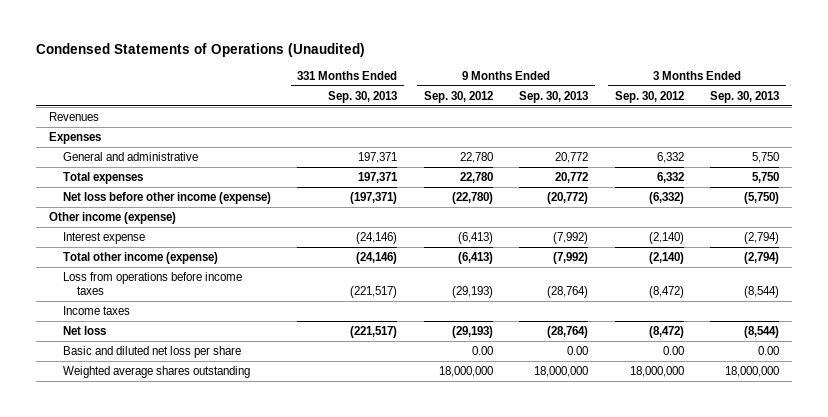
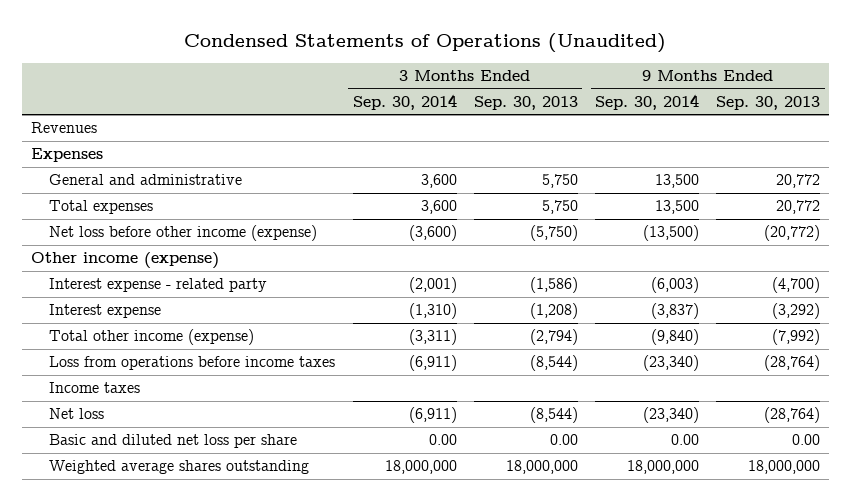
- | 331 Months Ended Sep. 30, 2013 | 9 Months Ended Sep. 30, 2012 | 9 Months Ended Sep. 30, 2013 | 3 Months Ended Sep. 30, 2012 | 3 Months Ended Sep. 30, 2013
+ | 3 Months Ended Sep. 30, 2014 | 3 Months Ended Sep. 30, 2013 | 9 Months Ended Sep. 30, 2014 | 9 Months Ended Sep. 30, 2013
- Interest expense | (24,146) | (6,413) | (7,992) | (2,140) | (2,794)
+ Interest expense - related party | (2,001) | (1,586) | (6,003) | (4,700)
+ Interest expense | (1,310) | (1,208) | (3,837) | (3,292)

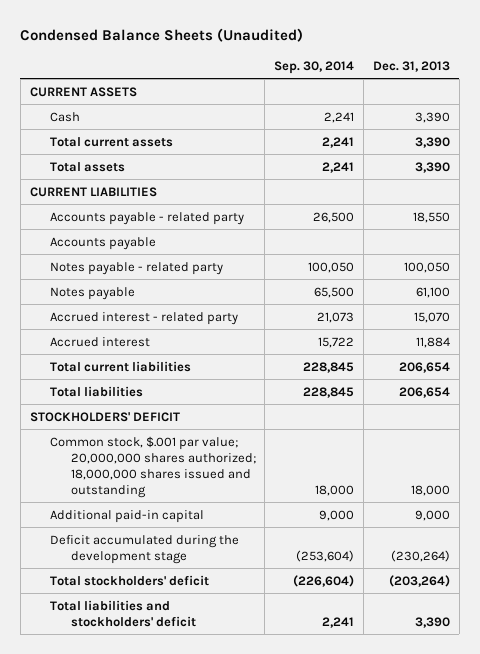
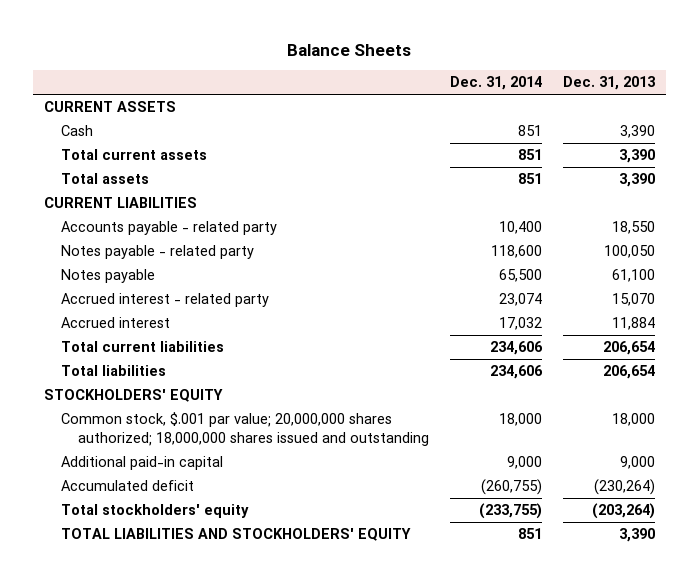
- Condensed Balance Sheets (Unaudited)
+ Balance Sheets
- | Sep. 30, 2014 | Dec. 31, 2013
+ | Dec. 31, 2014 | Dec. 31, 2013
- Accounts payable
- STOCKHOLDERS' DEFICIT
+ STOCKHOLDERS' EQUITY
- Deficit accumulated during the development stage | (253,604) | (230,264)
- Total stockholders' deficit | (226,604) | (203,264)
- Total liabilities and stockholders' deficit | 2,241 | 3,390
+ Accumulated deficit | (260,755) | (230,264)
+ Total stockholders' equity | (233,755) | (203,264)
+ TOTAL LIABILITIES AND STOCKHOLDERS' EQUITY | 851 | 3,390

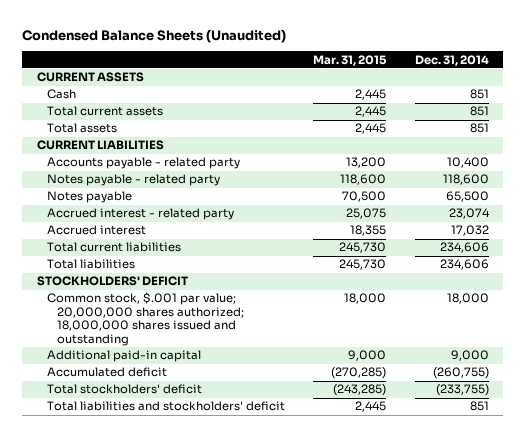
- Balance Sheets
+ Condensed Balance Sheets (Unaudited)
- | Dec. 31, 2014 | Dec. 31, 2013
+ | Mar. 31, 2015 | Dec. 31, 2014
- STOCKHOLDERS' EQUITY
+ STOCKHOLDERS' DEFICIT
- Total stockholders' equity | (233,755) | (203,264)
- TOTAL LIABILITIES AND STOCKHOLDERS' EQUITY | 851 | 3,390
+ Total stockholders' deficit | (243,285) | (233,755)
+ Total liabilities and stockholders' deficit | 2,445 | 851

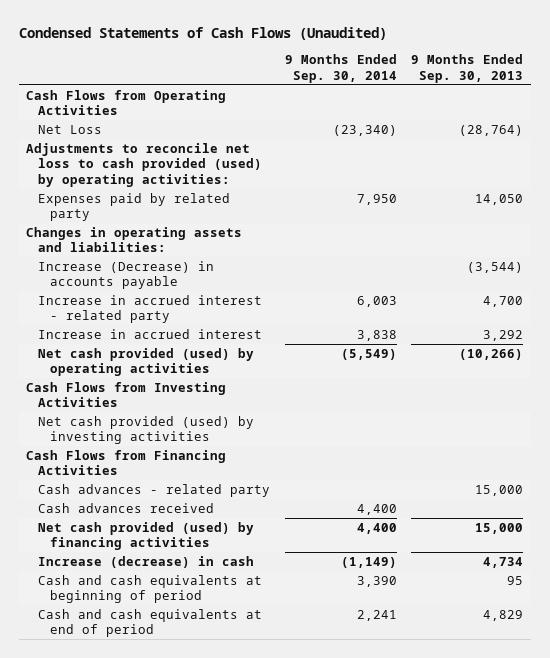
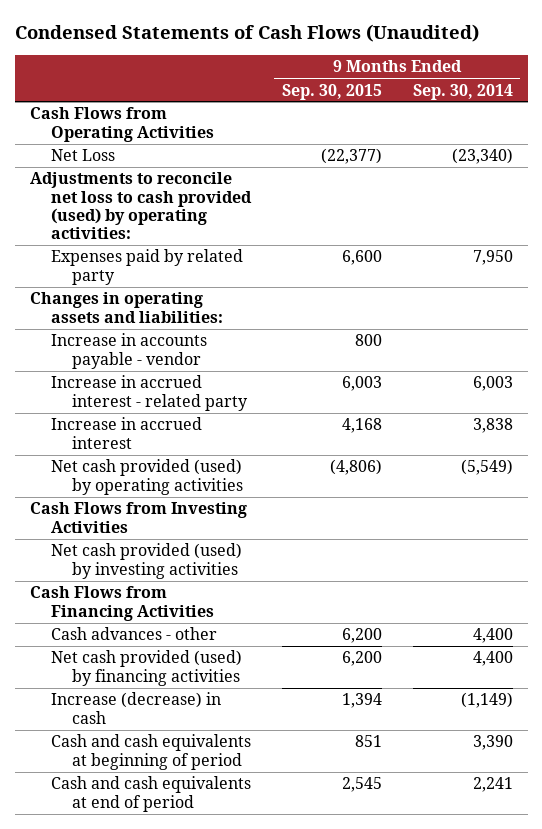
- | 9 Months Ended Sep. 30, 2014 | 9 Months Ended Sep. 30, 2013
+ | 9 Months Ended Sep. 30, 2015 | 9 Months Ended Sep. 30, 2014
- Increase (Decrease) in accounts payable | | (3,544)
+ Increase in accounts payable - vendor | 800 |
- Cash advances - related party | | 15,000
- Cash advances received | 4,400 |
+ Cash advances - other | 6,200 | 4,400

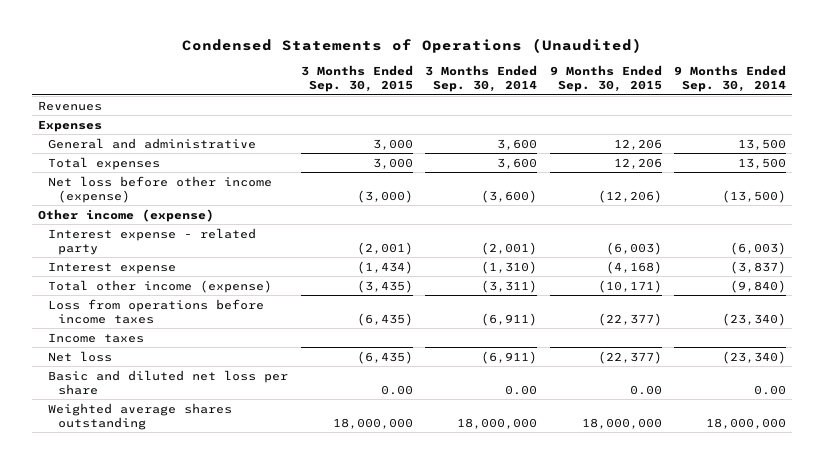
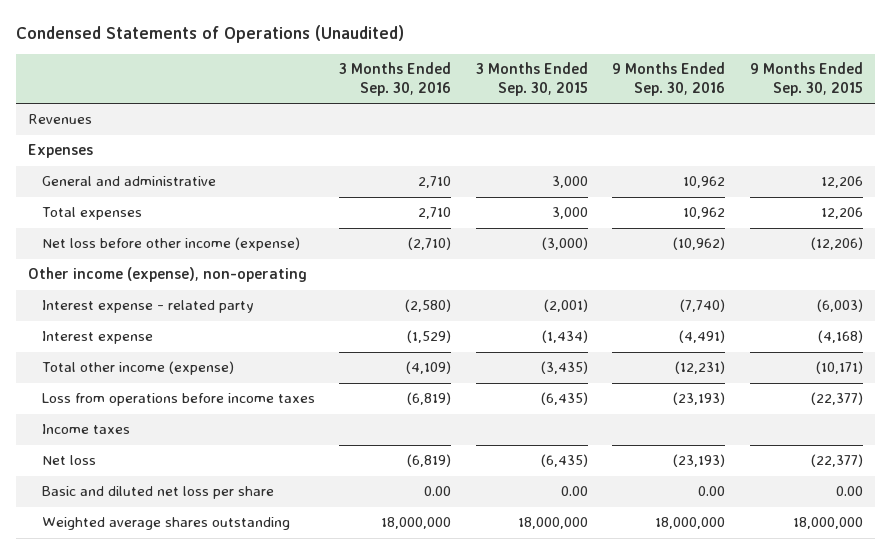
- | 3 Months Ended Sep. 30, 2015 | 3 Months Ended Sep. 30, 2014 | 9 Months Ended Sep. 30, 2015 | 9 Months Ended Sep. 30, 2014
+ | 3 Months Ended Sep. 30, 2016 | 3 Months Ended Sep. 30, 2015 | 9 Months Ended Sep. 30, 2016 | 9 Months Ended Sep. 30, 2015
- Other income (expense)
+ Other income (expense), non-operating

